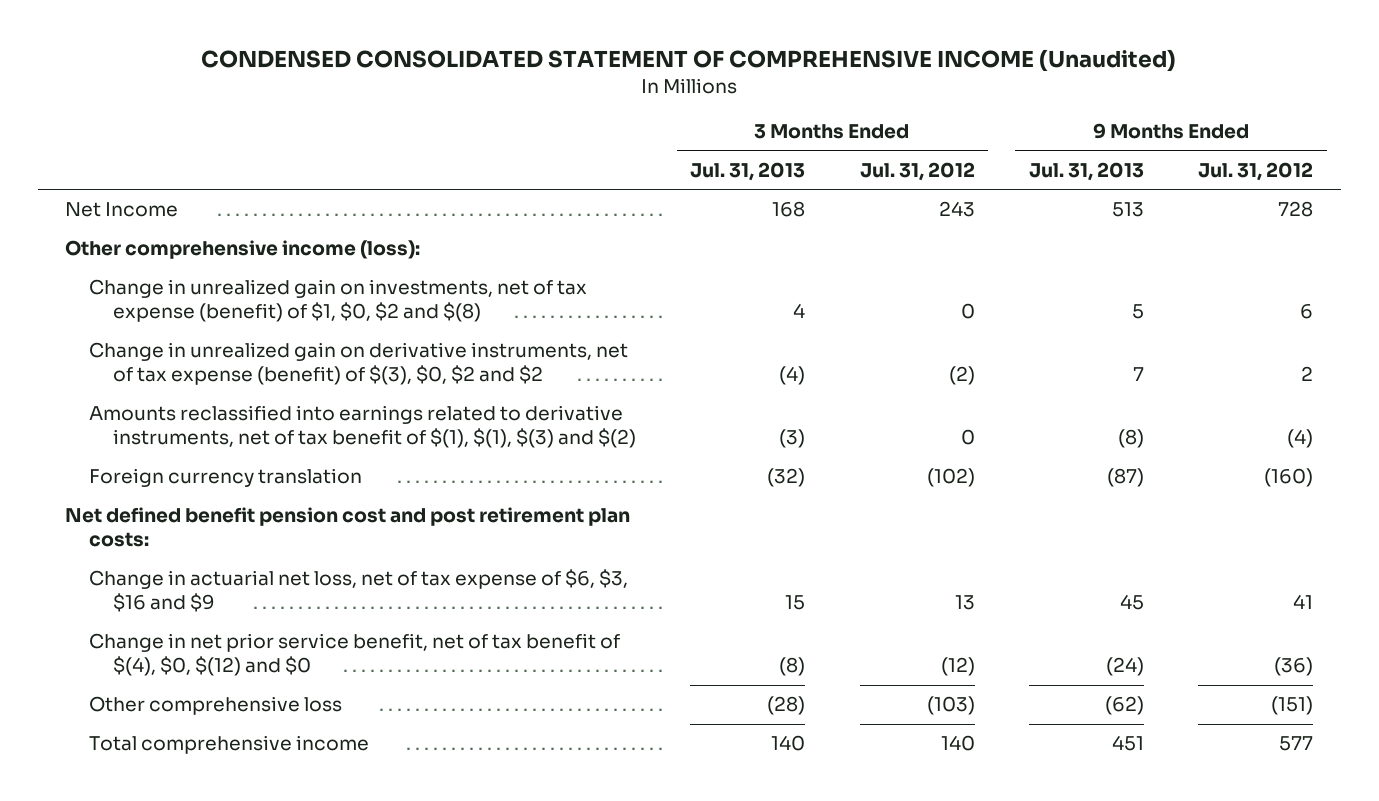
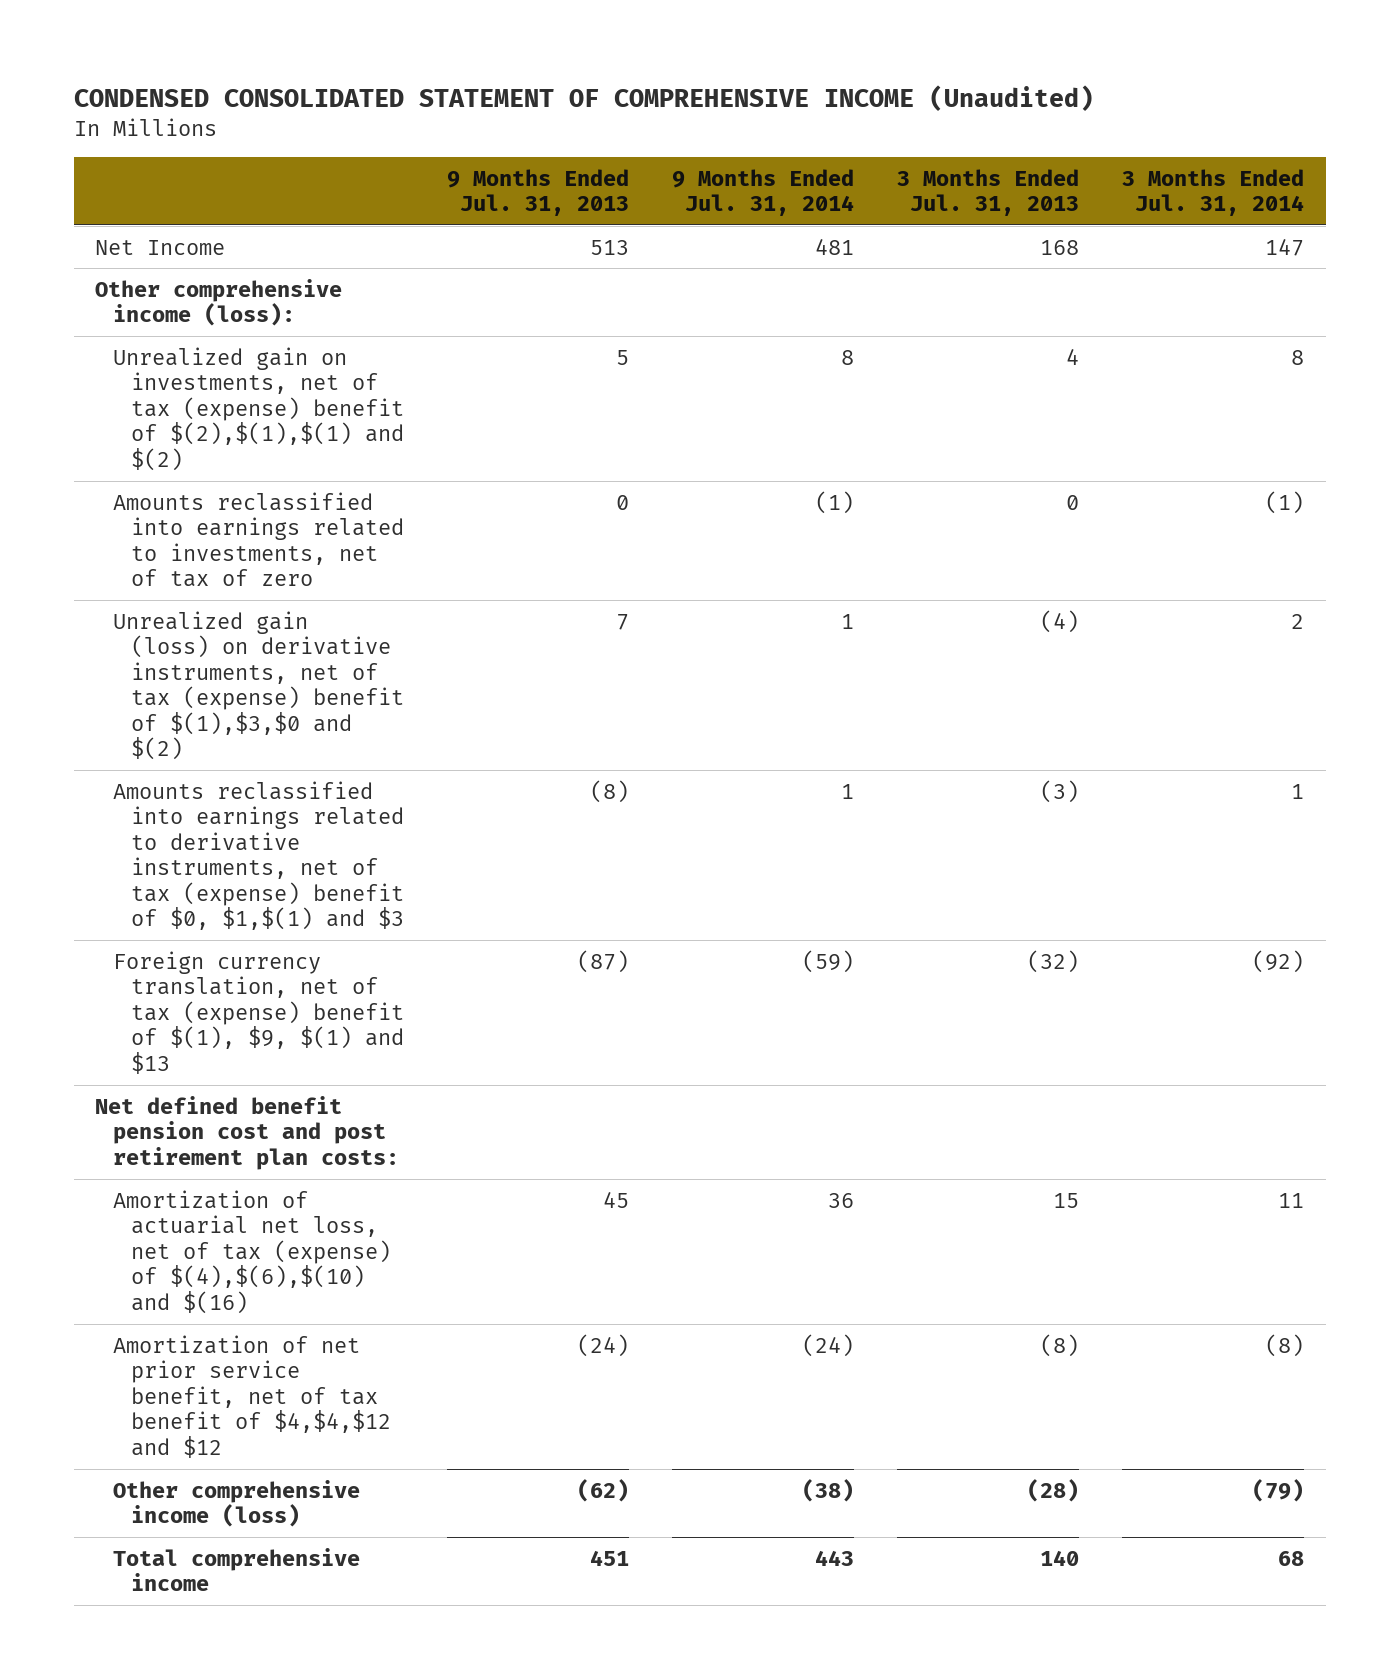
- | 3 Months Ended Jul. 31, 2013 | 3 Months Ended Jul. 31, 2012 | 9 Months Ended Jul. 31, 2013 | 9 Months Ended Jul. 31, 2012
+ | 9 Months Ended Jul. 31, 2013 | 9 Months Ended Jul. 31, 2014 | 3 Months Ended Jul. 31, 2013 | 3 Months Ended Jul. 31, 2014
- Change in unrealized gain on investments, net of tax expense (benefit) of $1, $0, $2 and $(8) | 4 | 0 | 5 | 6
- Change in unrealized gain on derivative instruments, net of tax expense (benefit) of $(3), $0, $2 and $2 | (4) | (2) | 7 | 2
- Amounts reclassified into earnings related to derivative instruments, net of tax benefit of $(1), $(1), $(3) and $(2) | (3) | 0 | (8) | (4)
- Foreign currency translation | (32) | (102) | (87) | (160)
+ Unrealized gain on investments, net of tax (expense) benefit of $(2),$(1),$(1) and $(2) | 5 | 8 | 4 | 8
+ Amounts reclassified into earnings related to investments, net of tax of zero | 0 | (1) | 0 | (1)
+ Unrealized gain (loss) on derivative instruments, net of tax (expense) benefit of $(1),$3,$0 and $(2) | 7 | 1 | (4) | 2
+ Amounts reclassified into earnings related to derivative instruments, net of tax (expense) benefit of $0, $1,$(1) and $3 | (8) | 1 | (3) | 1
+ Foreign currency translation, net of tax (expense) benefit of $(1), $9, $(1) and $13 | (87) | (59) | (32) | (92)
- Change in actuarial net loss, net of tax expense of $6, $3, $16 and $9 | 15 | 13 | 45 | 41
- Change in net prior service benefit, net of tax benefit of $(4), $0, $(12) and $0 | (8) | (12) | (24) | (36)
- Other comprehensive loss | (28) | (103) | (62) | (151)
+ Amortization of actuarial net loss, net of tax (expense) of $(4),$(6),$(10) and $(16) | 45 | 36 | 15 | 11
+ Amortization of net prior service benefit, net of tax benefit of $4,$4,$12 and $12 | (24) | (24) | (8) | (8)
+ Other comprehensive income (loss) | (62) | (38) | (28) | (79)

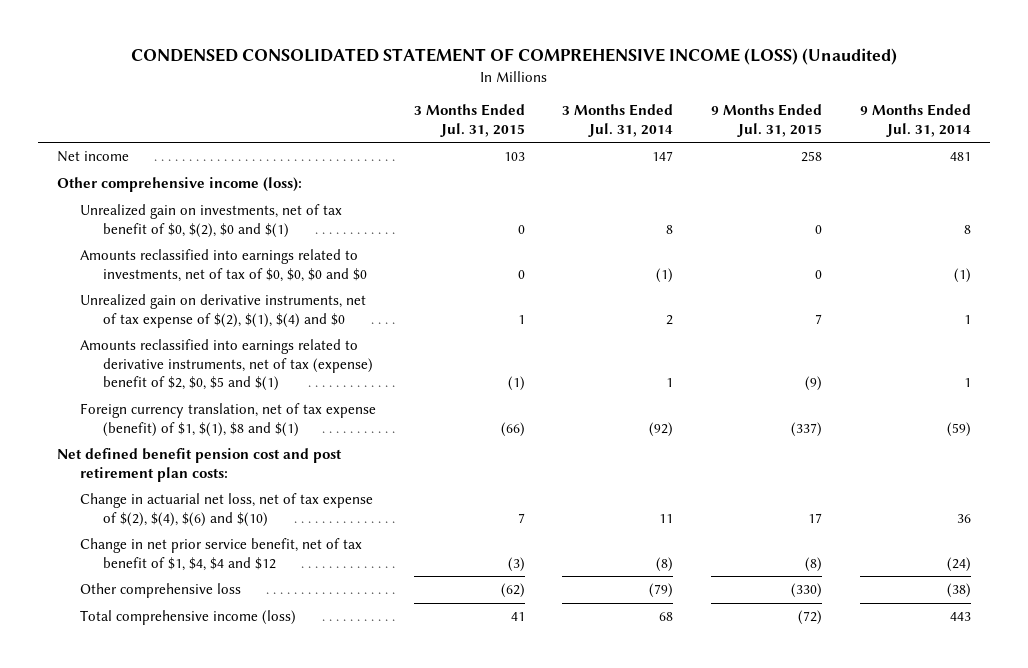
- CONDENSED CONSOLIDATED STATEMENT OF COMPREHENSIVE INCOME (Unaudited)
+ CONDENSED CONSOLIDATED STATEMENT OF COMPREHENSIVE INCOME (LOSS) (Unaudited)
- | 9 Months Ended Jul. 31, 2013 | 9 Months Ended Jul. 31, 2014 | 3 Months Ended Jul. 31, 2013 | 3 Months Ended Jul. 31, 2014
+ | 3 Months Ended Jul. 31, 2015 | 3 Months Ended Jul. 31, 2014 | 9 Months Ended Jul. 31, 2015 | 9 Months Ended Jul. 31, 2014
- Net Income | 513 | 481 | 168 | 147
+ Net income | 103 | 147 | 258 | 481
- Unrealized gain on investments, net of tax (expense) benefit of $(2),$(1),$(1) and $(2) | 5 | 8 | 4 | 8
- Amounts reclassified into earnings related to investments, net of tax of zero | 0 | (1) | 0 | (1)
- Unrealized gain (loss) on derivative instruments, net of tax (expense) benefit of $(1),$3,$0 and $(2) | 7 | 1 | (4) | 2
- Amounts reclassified into earnings related to derivative instruments, net of tax (expense) benefit of $0, $1,$(1) and $3 | (8) | 1 | (3) | 1
- Foreign currency translation, net of tax (expense) benefit of $(1), $9, $(1) and $13 | (87) | (59) | (32) | (92)
+ Unrealized gain on investments, net of tax benefit of $0, $(2), $0 and $(1) | 0 | 8 | 0 | 8
+ Amounts reclassified into earnings related to investments, net of tax of $0, $0, $0 and $0 | 0 | (1) | 0 | (1)
+ Unrealized gain on derivative instruments, net of tax expense of $(2), $(1), $(4) and $0 | 1 | 2 | 7 | 1
+ Amounts reclassified into earnings related to derivative instruments, net of tax (expense) benefit of $2, $0, $5 and $(1) | (1) | 1 | (9) | 1
+ Foreign currency translation, net of tax expense (benefit) of $1, $(1), $8 and $(1) | (66) | (92) | (337) | (59)
- Amortization of actuarial net loss, net of tax (expense) of $(4),$(6),$(10) and $(16) | 45 | 36 | 15 | 11
- Amortization of net prior service benefit, net of tax benefit of $4,$4,$12 and $12 | (24) | (24) | (8) | (8)
- Other comprehensive income (loss) | (62) | (38) | (28) | (79)
- Total comprehensive income | 451 | 443 | 140 | 68
+ Change in actuarial net loss, net of tax expense of $(2), $(4), $(6) and $(10) | 7 | 11 | 17 | 36
+ Change in net prior service benefit, net of tax benefit of $1, $4, $4 and $12 | (3) | (8) | (8) | (24)
+ Other comprehensive loss | (62) | (79) | (330) | (38)
+ Total comprehensive income (loss) | 41 | 68 | (72) | 443

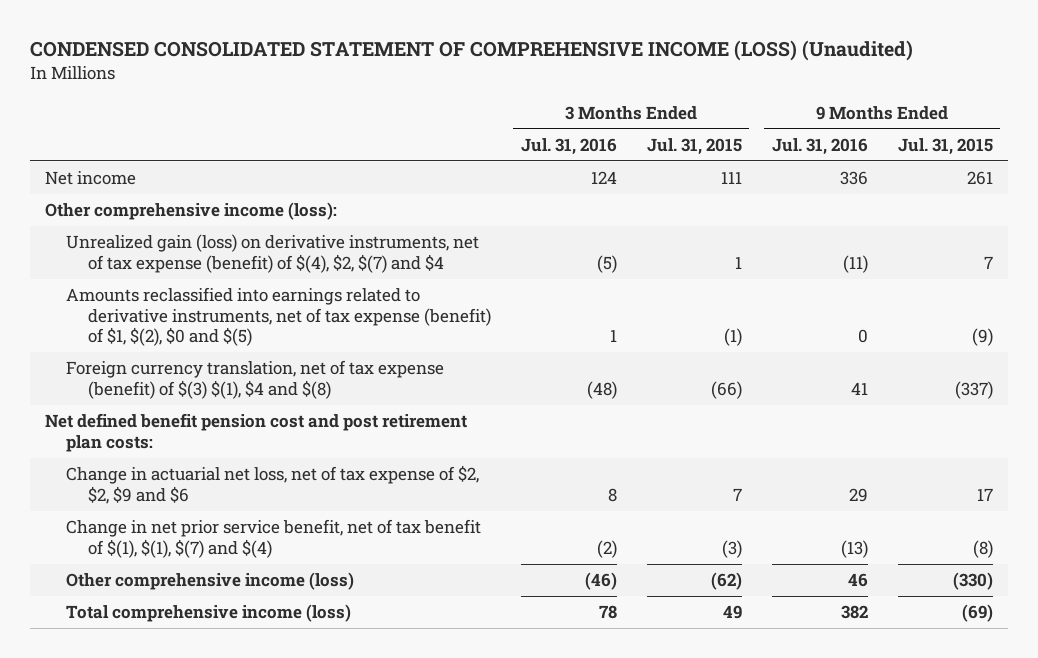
- | 3 Months Ended Jul. 31, 2015 | 3 Months Ended Jul. 31, 2014 | 9 Months Ended Jul. 31, 2015 | 9 Months Ended Jul. 31, 2014
+ | 3 Months Ended Jul. 31, 2016 | 3 Months Ended Jul. 31, 2015 | 9 Months Ended Jul. 31, 2016 | 9 Months Ended Jul. 31, 2015
- Net income | 103 | 147 | 258 | 481
+ Net income | 124 | 111 | 336 | 261
- Unrealized gain on investments, net of tax benefit of $0, $(2), $0 and $(1) | 0 | 8 | 0 | 8
- Amounts reclassified into earnings related to investments, net of tax of $0, $0, $0 and $0 | 0 | (1) | 0 | (1)
- Unrealized gain on derivative instruments, net of tax expense of $(2), $(1), $(4) and $0 | 1 | 2 | 7 | 1
- Amounts reclassified into earnings related to derivative instruments, net of tax (expense) benefit of $2, $0, $5 and $(1) | (1) | 1 | (9) | 1
- Foreign currency translation, net of tax expense (benefit) of $1, $(1), $8 and $(1) | (66) | (92) | (337) | (59)
+ Unrealized gain (loss) on derivative instruments, net of tax expense (benefit) of $(4), $2, $(7) and $4 | (5) | 1 | (11) | 7
+ Amounts reclassified into earnings related to derivative instruments, net of tax expense (benefit) of $1, $(2), $0 and $(5) | 1 | (1) | 0 | (9)
+ Foreign currency translation, net of tax expense (benefit) of $(3) $(1), $4 and $(8) | (48) | (66) | 41 | (337)
- Change in actuarial net loss, net of tax expense of $(2), $(4), $(6) and $(10) | 7 | 11 | 17 | 36
- Change in net prior service benefit, net of tax benefit of $1, $4, $4 and $12 | (3) | (8) | (8) | (24)
- Other comprehensive loss | (62) | (79) | (330) | (38)
- Total comprehensive income (loss) | 41 | 68 | (72) | 443
+ Change in actuarial net loss, net of tax expense of $2, $2, $9 and $6 | 8 | 7 | 29 | 17
+ Change in net prior service benefit, net of tax benefit of $(1), $(1), $(7) and $(4) | (2) | (3) | (13) | (8)
+ Other comprehensive income (loss) | (46) | (62) | 46 | (330)
+ Total comprehensive income (loss) | 78 | 49 | 382 | (69)

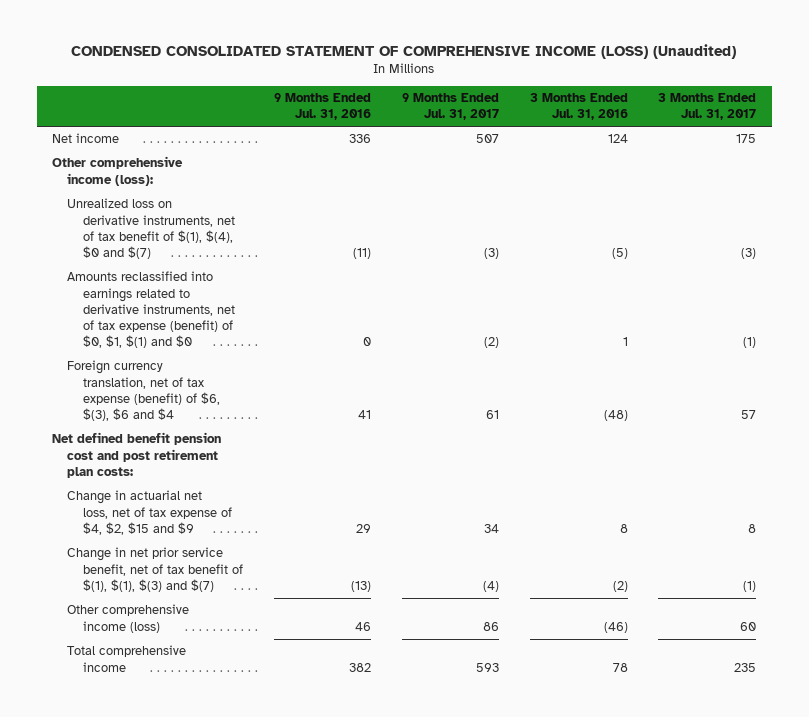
- | 3 Months Ended Jul. 31, 2016 | 3 Months Ended Jul. 31, 2015 | 9 Months Ended Jul. 31, 2016 | 9 Months Ended Jul. 31, 2015
+ | 9 Months Ended Jul. 31, 2016 | 9 Months Ended Jul. 31, 2017 | 3 Months Ended Jul. 31, 2016 | 3 Months Ended Jul. 31, 2017
- Unrealized gain (loss) on derivative instruments, net of tax expense (benefit) of $(4), $2, $(7) and $4 | (5) | 1 | (11) | 7
- Amounts reclassified into earnings related to derivative instruments, net of tax expense (benefit) of $1, $(2), $0 and $(5) | 1 | (1) | 0 | (9)
- Foreign currency translation, net of tax expense (benefit) of $(3) $(1), $4 and $(8) | (48) | (66) | 41 | (337)
+ Unrealized loss on derivative instruments, net of tax benefit of $(1), $(4), $0 and $(7) | (11) | (3) | (5) | (3)
+ Amounts reclassified into earnings related to derivative instruments, net of tax expense (benefit) of $0, $1, $(1) and $0 | 0 | (2) | 1 | (1)
+ Foreign currency translation, net of tax expense (benefit) of $6, $(3), $6 and $4 | 41 | 61 | (48) | 57
- Change in actuarial net loss, net of tax expense of $2, $2, $9 and $6 | 8 | 7 | 29 | 17
- Change in net prior service benefit, net of tax benefit of $(1), $(1), $(7) and $(4) | (2) | (3) | (13) | (8)
+ Change in actuarial net loss, net of tax expense of $4, $2, $15 and $9 | 29 | 34 | 8 | 8
+ Change in net prior service benefit, net of tax benefit of $(1), $(1), $(3) and $(7) | (13) | (4) | (2) | (1)
- Total comprehensive income (loss) | 78 | 49 | 382 | (69)
+ Total comprehensive income | 382 | 593 | 78 | 235

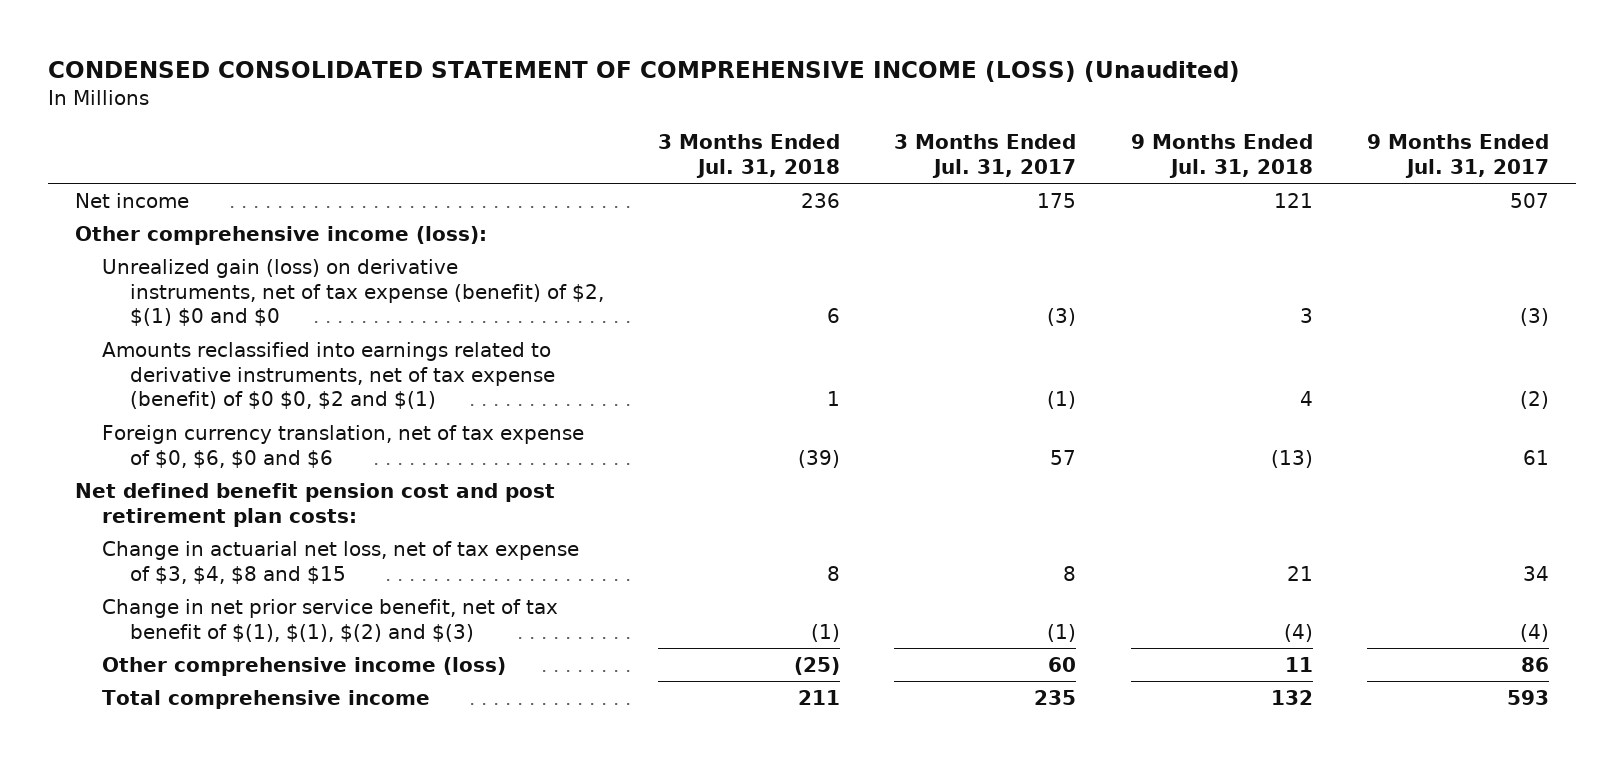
- | 9 Months Ended Jul. 31, 2016 | 9 Months Ended Jul. 31, 2017 | 3 Months Ended Jul. 31, 2016 | 3 Months Ended Jul. 31, 2017
+ | 3 Months Ended Jul. 31, 2018 | 3 Months Ended Jul. 31, 2017 | 9 Months Ended Jul. 31, 2018 | 9 Months Ended Jul. 31, 2017
- Unrealized loss on derivative instruments, net of tax benefit of $(1), $(4), $0 and $(7) | (11) | (3) | (5) | (3)
- Amounts reclassified into earnings related to derivative instruments, net of tax expense (benefit) of $0, $1, $(1) and $0 | 0 | (2) | 1 | (1)
- Foreign currency translation, net of tax expense (benefit) of $6, $(3), $6 and $4 | 41 | 61 | (48) | 57
+ Unrealized gain (loss) on derivative instruments, net of tax expense (benefit) of $2, $(1) $0 and $0 | 6 | (3) | 3 | (3)
+ Amounts reclassified into earnings related to derivative instruments, net of tax expense (benefit) of $0 $0, $2 and $(1) | 1 | (1) | 4 | (2)
+ Foreign currency translation, net of tax expense of $0, $6, $0 and $6 | (39) | 57 | (13) | 61
- Change in actuarial net loss, net of tax expense of $4, $2, $15 and $9 | 29 | 34 | 8 | 8
- Change in net prior service benefit, net of tax benefit of $(1), $(1), $(3) and $(7) | (13) | (4) | (2) | (1)
+ Change in actuarial net loss, net of tax expense of $3, $4, $8 and $15 | 8 | 8 | 21 | 34
+ Change in net prior service benefit, net of tax benefit of $(1), $(1), $(2) and $(3) | (1) | (1) | (4) | (4)

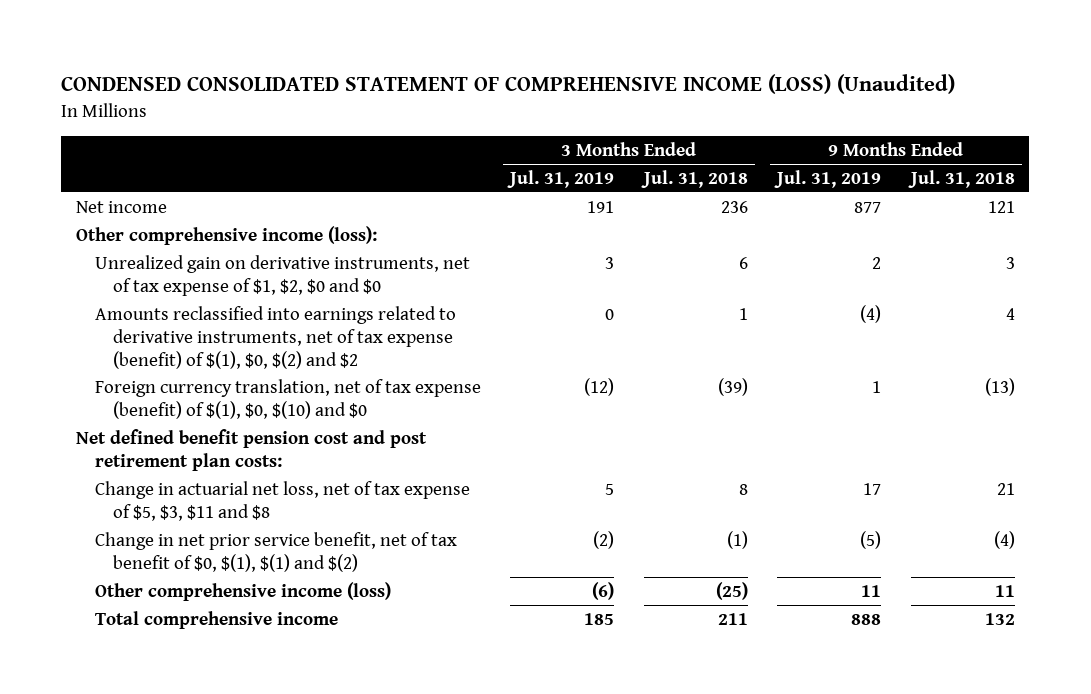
- | 3 Months Ended Jul. 31, 2018 | 3 Months Ended Jul. 31, 2017 | 9 Months Ended Jul. 31, 2018 | 9 Months Ended Jul. 31, 2017
+ | 3 Months Ended Jul. 31, 2019 | 3 Months Ended Jul. 31, 2018 | 9 Months Ended Jul. 31, 2019 | 9 Months Ended Jul. 31, 2018
- Unrealized gain (loss) on derivative instruments, net of tax expense (benefit) of $2, $(1) $0 and $0 | 6 | (3) | 3 | (3)
- Amounts reclassified into earnings related to derivative instruments, net of tax expense (benefit) of $0 $0, $2 and $(1) | 1 | (1) | 4 | (2)
- Foreign currency translation, net of tax expense of $0, $6, $0 and $6 | (39) | 57 | (13) | 61
+ Unrealized gain on derivative instruments, net of tax expense of $1, $2, $0 and $0 | 3 | 6 | 2 | 3
+ Amounts reclassified into earnings related to derivative instruments, net of tax expense (benefit) of $(1), $0, $(2) and $2 | 0 | 1 | (4) | 4
+ Foreign currency translation, net of tax expense (benefit) of $(1), $0, $(10) and $0 | (12) | (39) | 1 | (13)
- Change in actuarial net loss, net of tax expense of $3, $4, $8 and $15 | 8 | 8 | 21 | 34
- Change in net prior service benefit, net of tax benefit of $(1), $(1), $(2) and $(3) | (1) | (1) | (4) | (4)
+ Change in actuarial net loss, net of tax expense of $5, $3, $11 and $8 | 5 | 8 | 17 | 21
+ Change in net prior service benefit, net of tax benefit of $0, $(1), $(1) and $(2) | (2) | (1) | (5) | (4)

